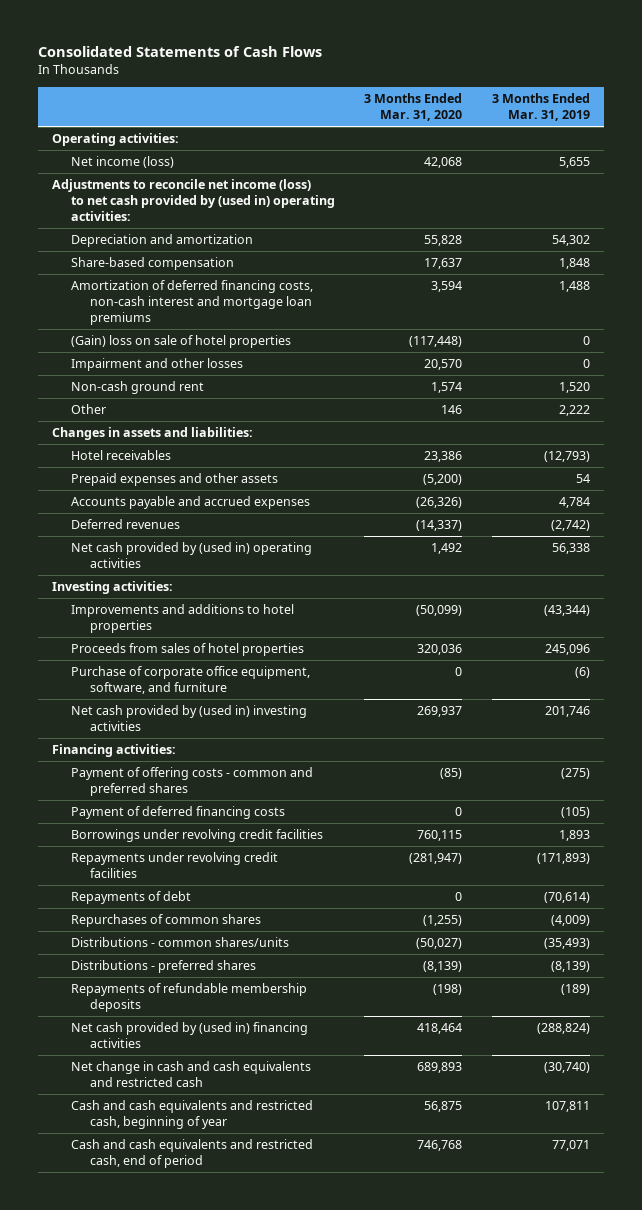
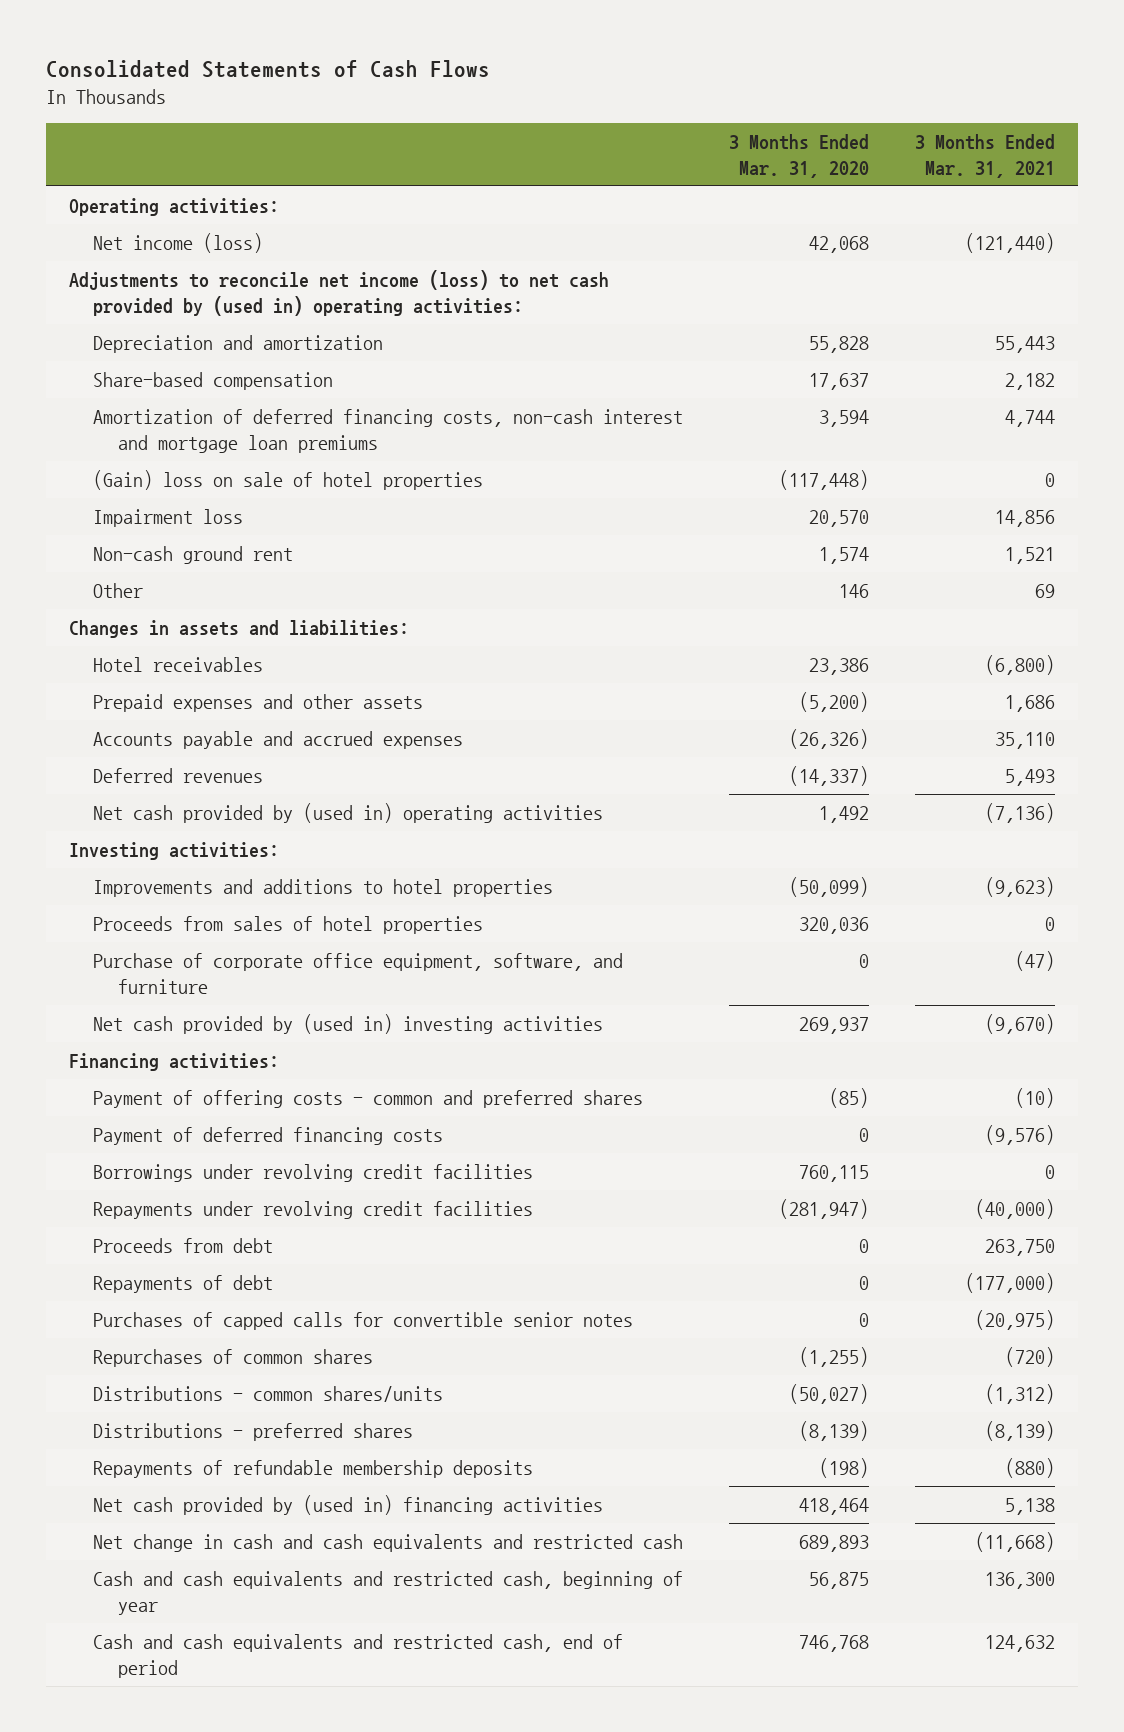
- | 3 Months Ended Mar. 31, 2020 | 3 Months Ended Mar. 31, 2019
+ | 3 Months Ended Mar. 31, 2020 | 3 Months Ended Mar. 31, 2021
- Impairment and other losses | 20,570 | 0
+ Impairment loss | 20,570 | 14,856
+ Proceeds from debt | 0 | 263,750
+ Purchases of capped calls for convertible senior notes | 0 | (20,975)

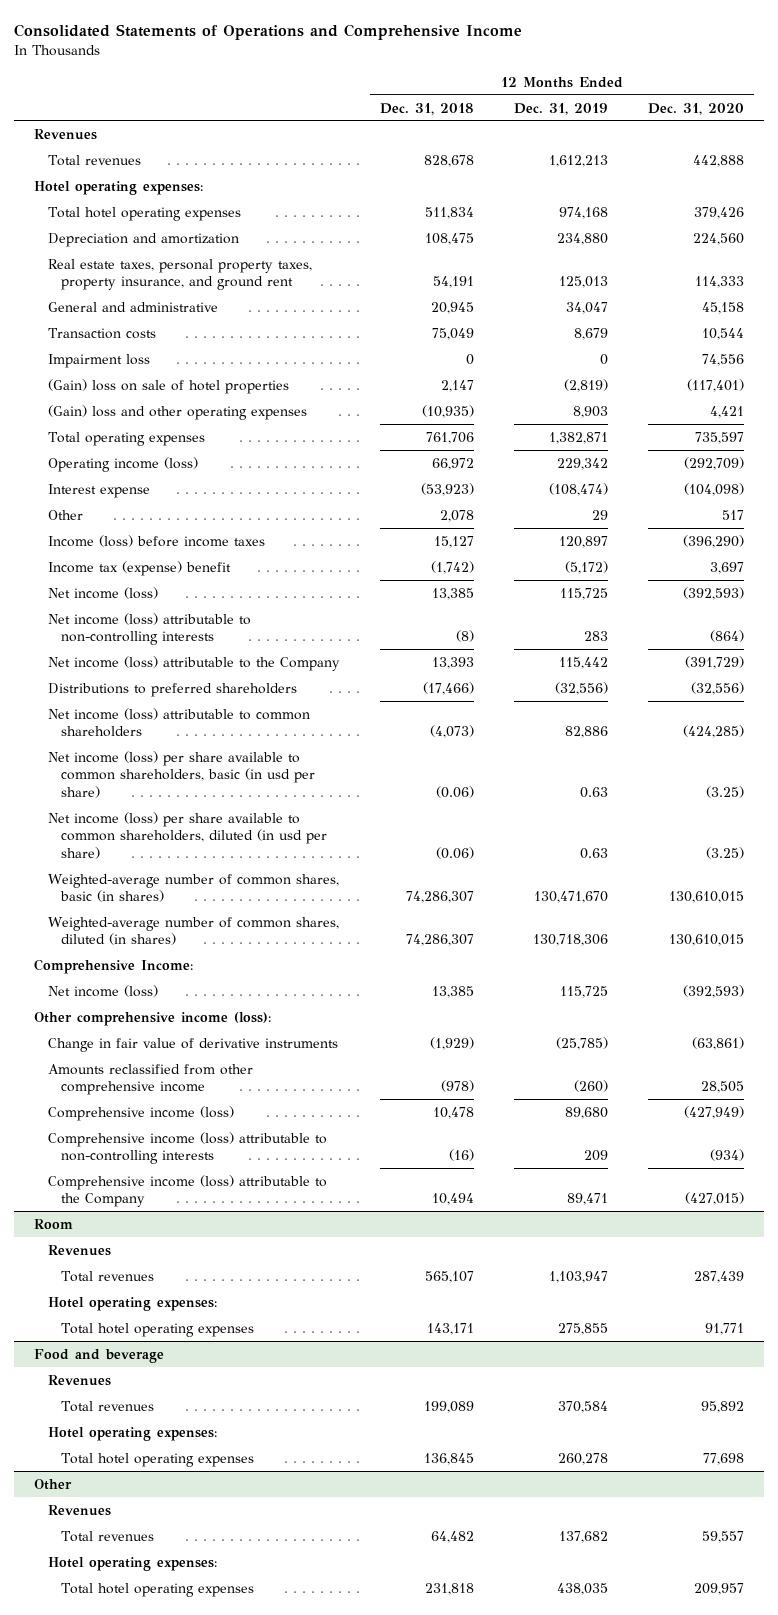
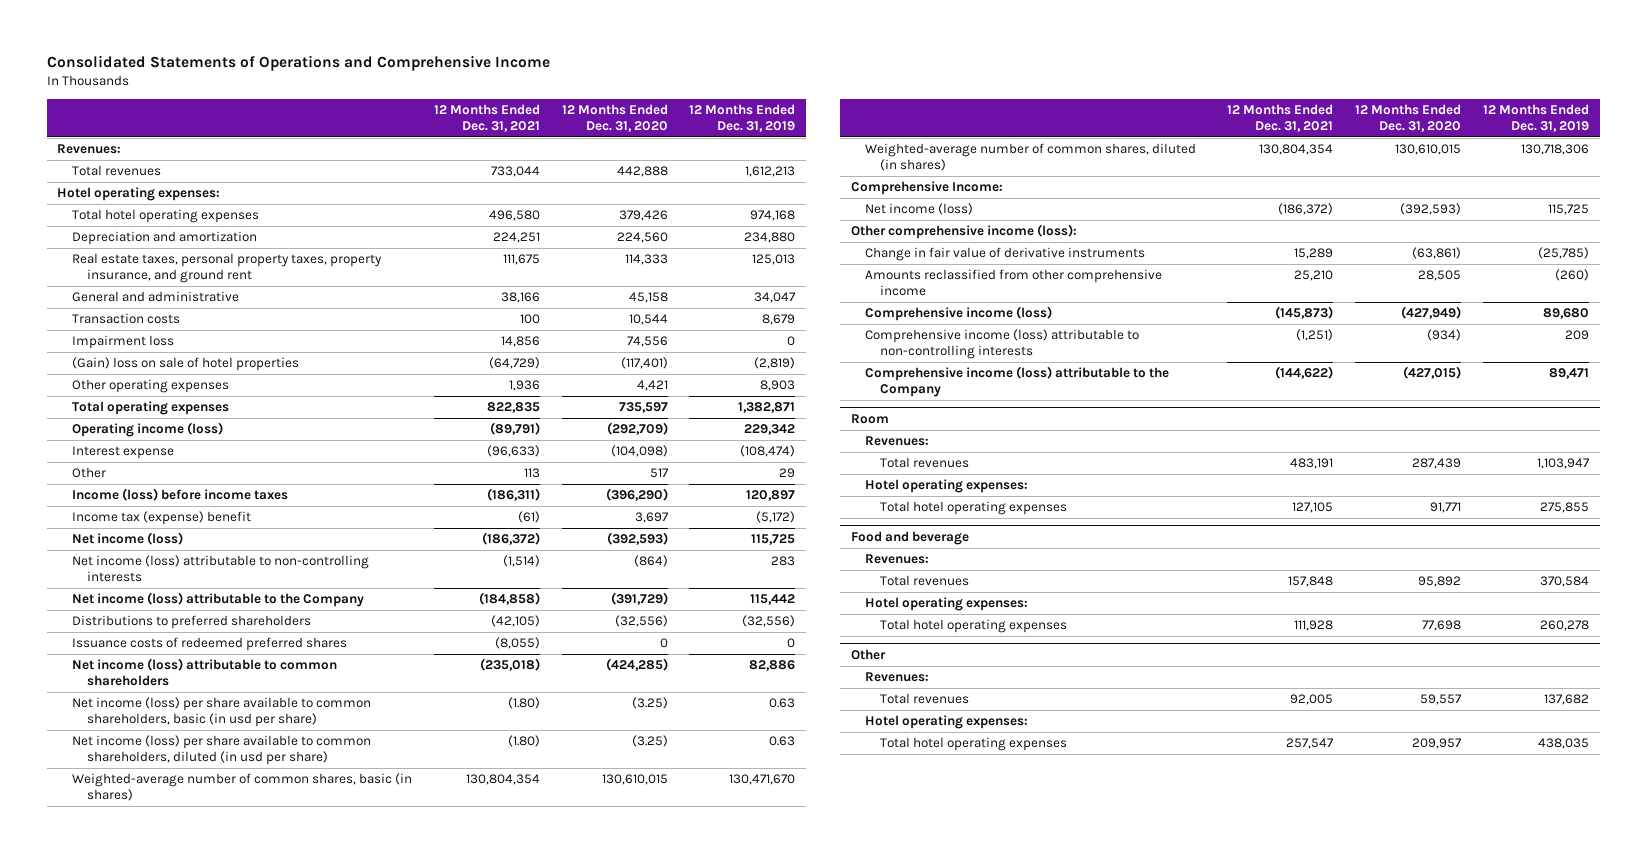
- | 12 Months Ended Dec. 31, 2018 | 12 Months Ended Dec. 31, 2019 | 12 Months Ended Dec. 31, 2020
+ | 12 Months Ended Dec. 31, 2021 | 12 Months Ended Dec. 31, 2020 | 12 Months Ended Dec. 31, 2019
- Revenues
+ Revenues:
- (Gain) loss and other operating expenses | (10,935) | 8,903 | 4,421
+ Other operating expenses | 1,936 | 4,421 | 8,903
+ Issuance costs of redeemed preferred shares | (8,055) | 0 | 0
@ Room
- Revenues
+ Revenues:
@ Food and beverage
- Revenues
+ Revenues:
@ Other
- Revenues
+ Revenues:

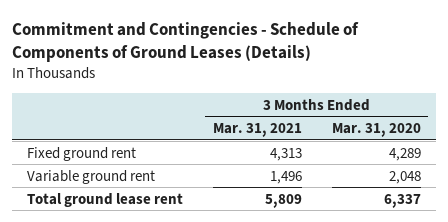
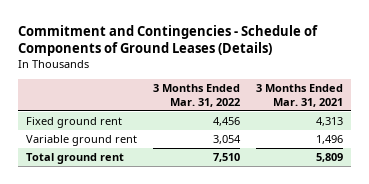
- | 3 Months Ended Mar. 31, 2021 | 3 Months Ended Mar. 31, 2020
+ | 3 Months Ended Mar. 31, 2022 | 3 Months Ended Mar. 31, 2021
- Total ground lease rent | 5,809 | 6,337
+ Total ground rent | 7,510 | 5,809

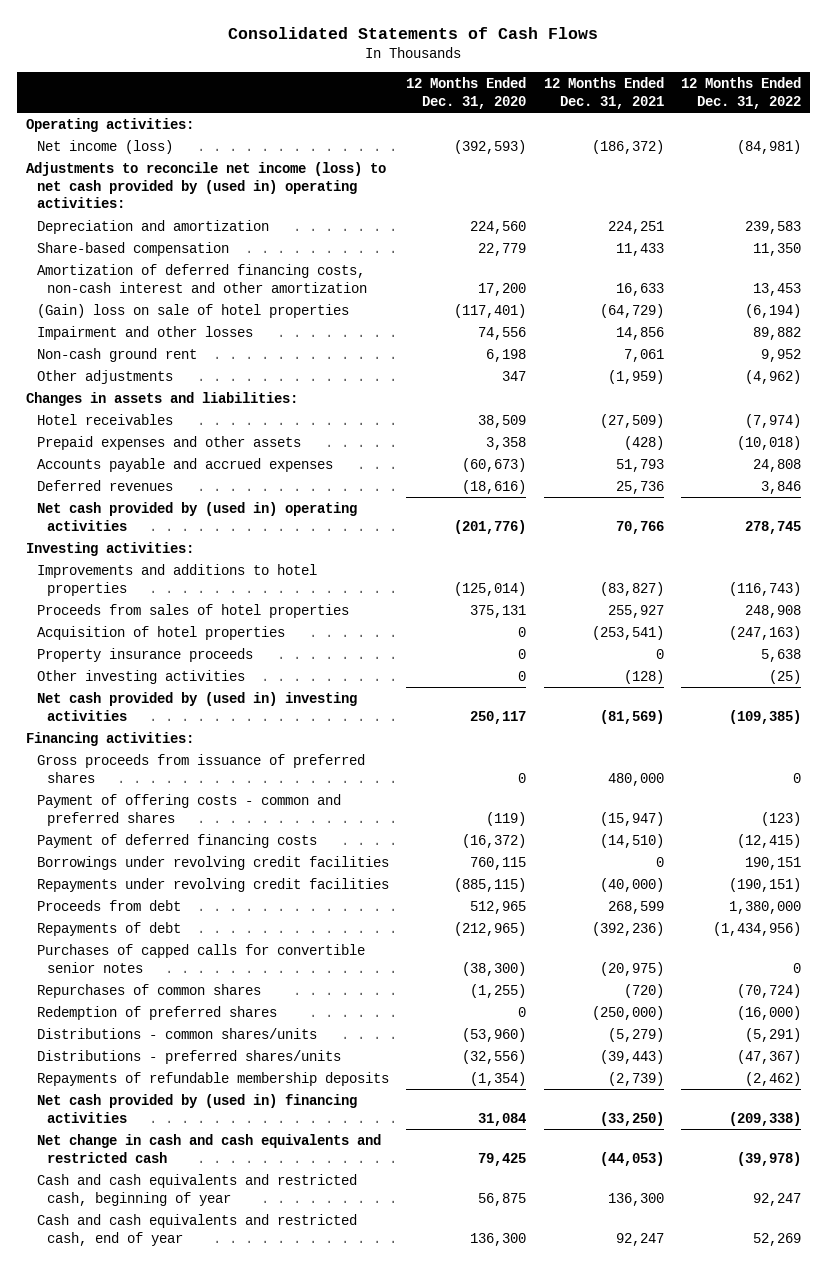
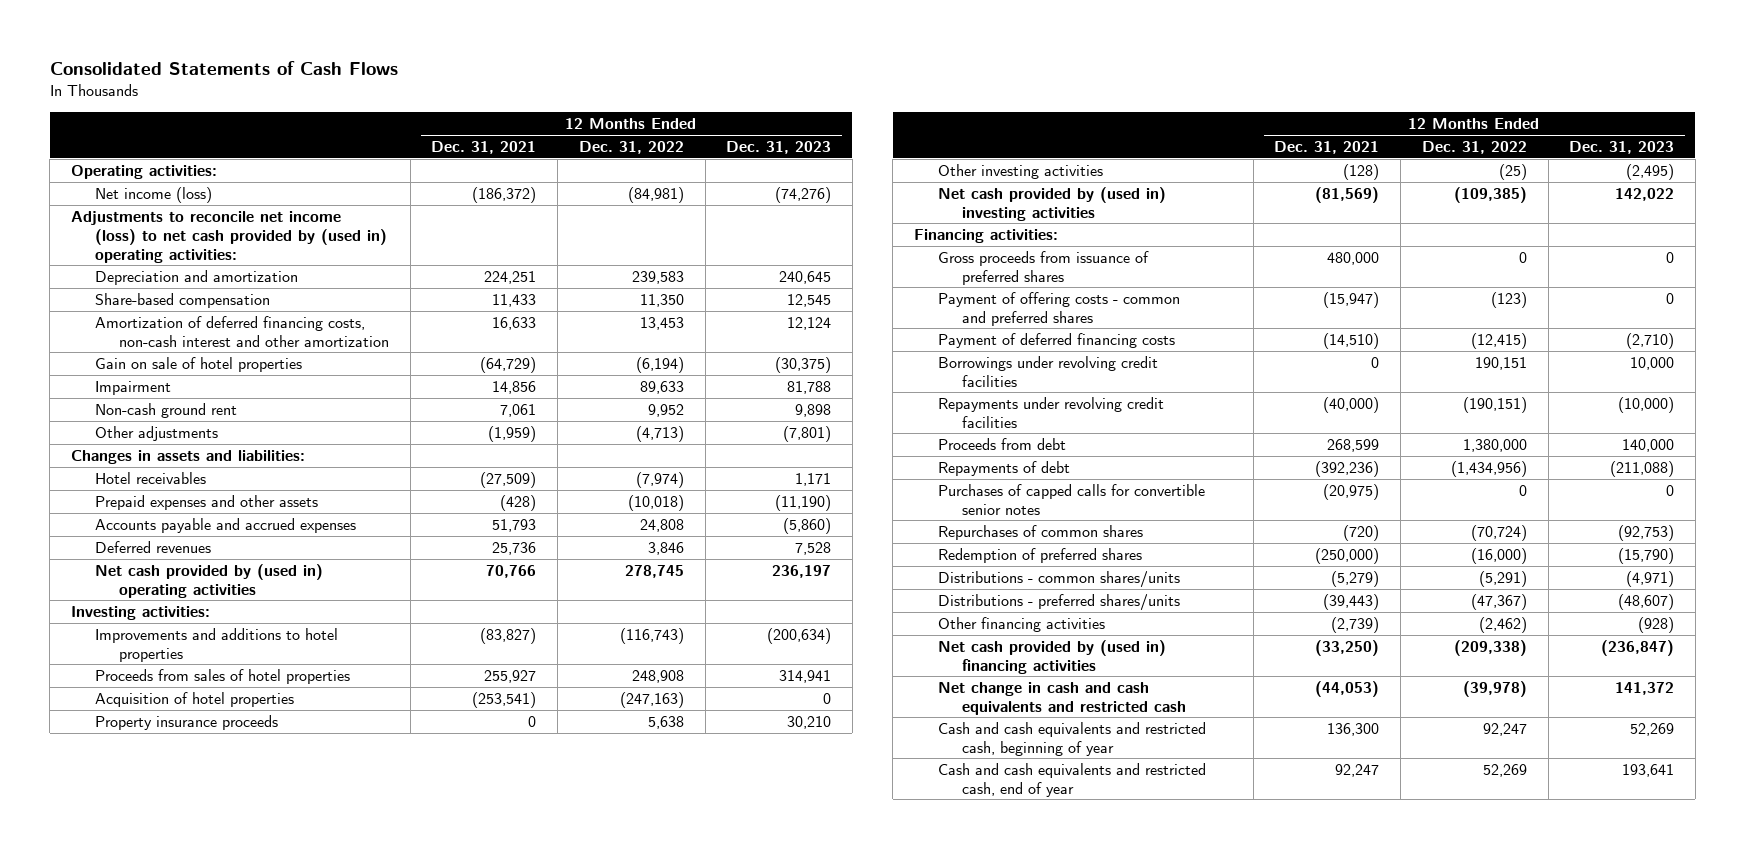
- | 12 Months Ended Dec. 31, 2020 | 12 Months Ended Dec. 31, 2021 | 12 Months Ended Dec. 31, 2022
+ | 12 Months Ended Dec. 31, 2021 | 12 Months Ended Dec. 31, 2022 | 12 Months Ended Dec. 31, 2023
- (Gain) loss on sale of hotel properties | (117,401) | (64,729) | (6,194)
- Impairment and other losses | 74,556 | 14,856 | 89,882
+ Gain on sale of hotel properties | (64,729) | (6,194) | (30,375)
+ Impairment | 14,856 | 89,633 | 81,788
- Other adjustments | 347 | (1,959) | (4,962)
+ Other adjustments | (1,959) | (4,713) | (7,801)
- Repayments of refundable membership deposits | (1,354) | (2,739) | (2,462)
+ Other financing activities | (2,739) | (2,462) | (928)

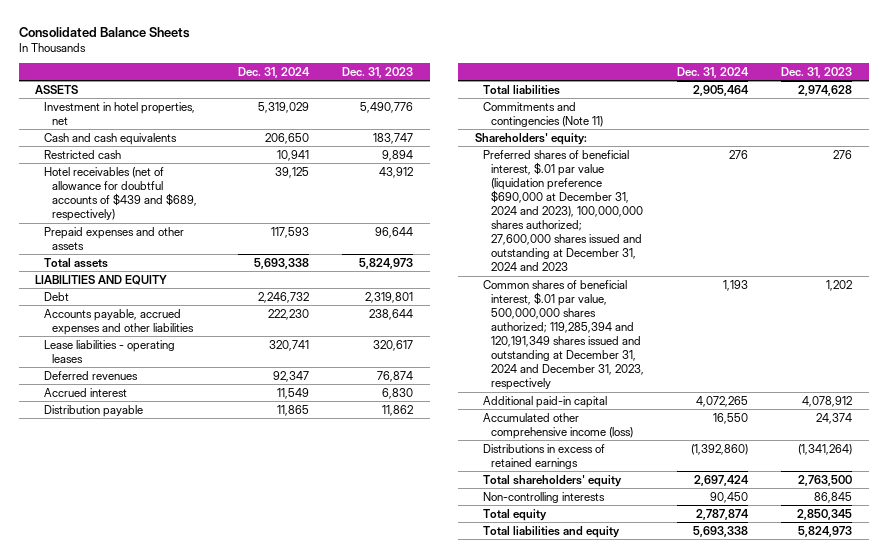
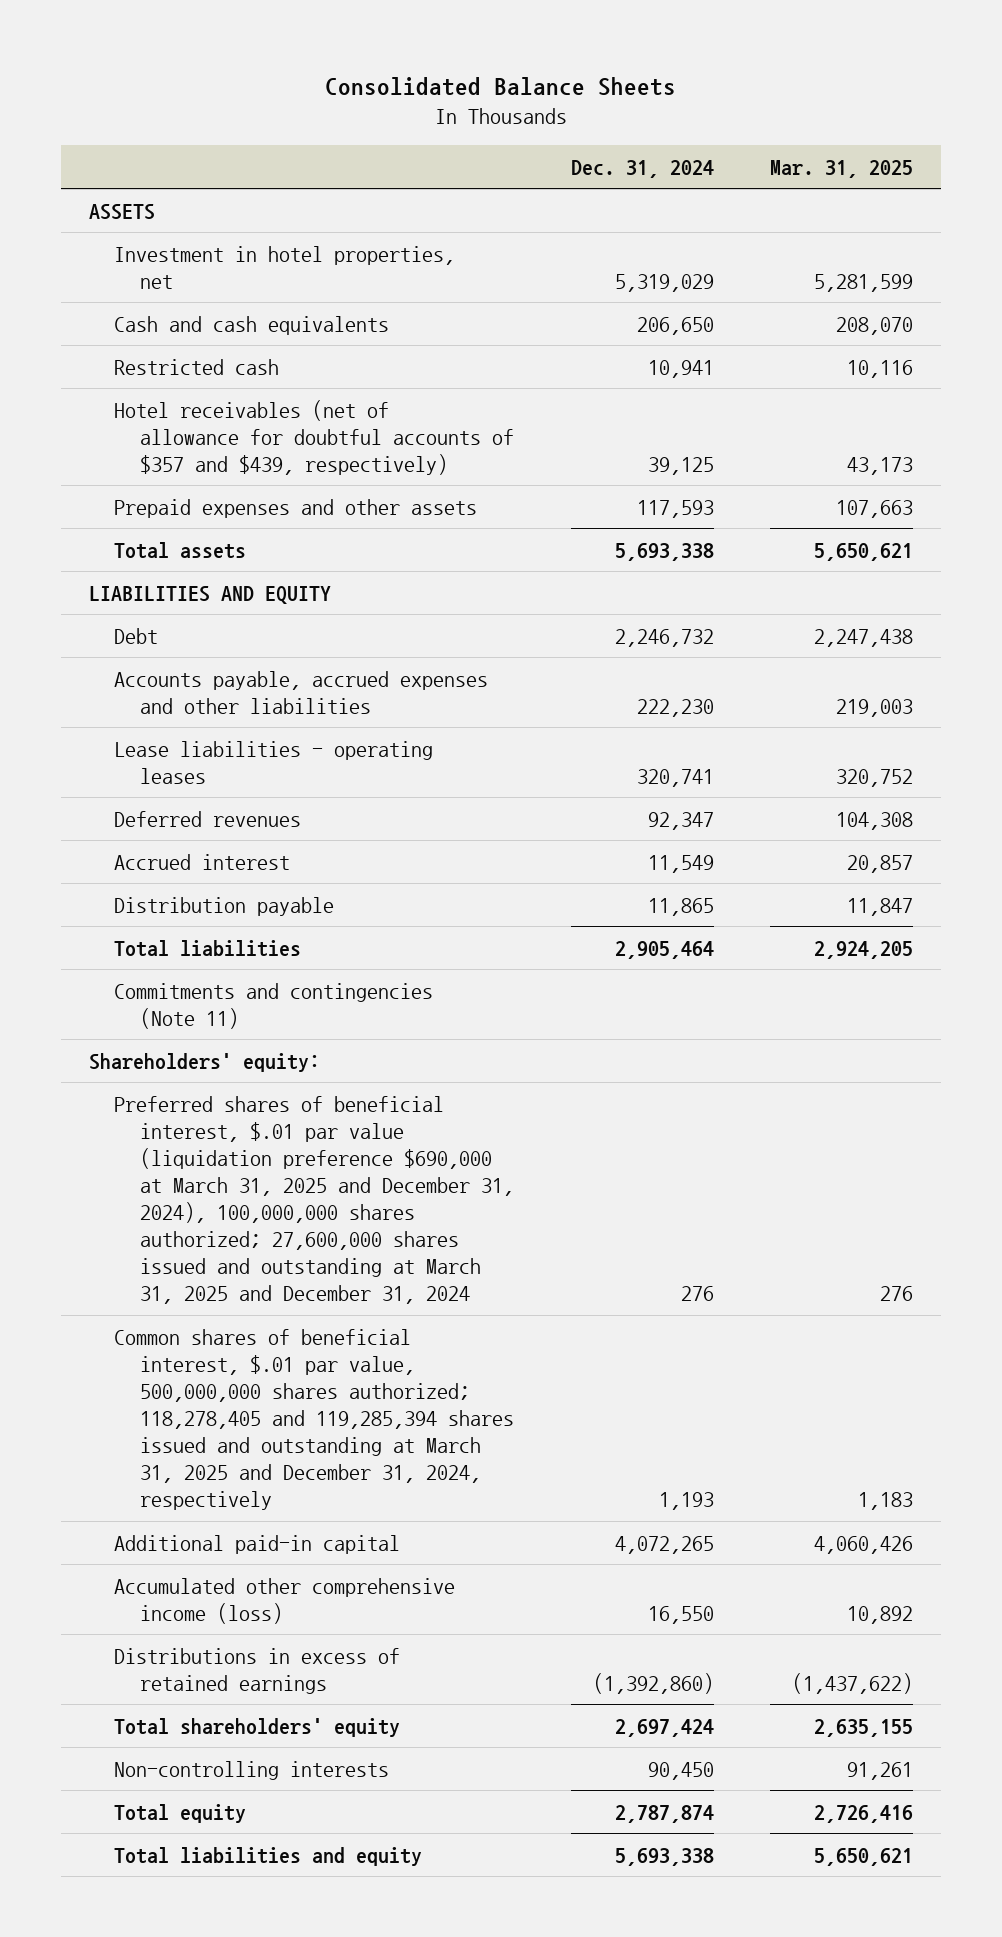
- | Dec. 31, 2024 | Dec. 31, 2023
+ | Dec. 31, 2024 | Mar. 31, 2025
- Hotel receivables (net of allowance for doubtful accounts of $439 and $689, respectively) | 39,125 | 43,912
+ Hotel receivables (net of allowance for doubtful accounts of $357 and $439, respectively) | 39,125 | 43,173
- Preferred shares of beneficial interest, $.01 par value (liquidation preference $690,000 at December 31, 2024 and 2023), 100,000,000 shares authorized; 27,600,000 shares issued and outstanding at December 31, 2024 and 2023 | 276 | 276
- Common shares of beneficial interest, $.01 par value, 500,000,000 shares authorized; 119,285,394 and 120,191,349 shares issued and outstanding at December 31, 2024 and December 31, 2023, respectively | 1,193 | 1,202
+ Preferred shares of beneficial interest, $.01 par value (liquidation preference $690,000 at March 31, 2025 and December 31, 2024), 100,000,000 shares authorized; 27,600,000 shares issued and outstanding at March 31, 2025 and December 31, 2024 | 276 | 276
+ Common shares of beneficial interest, $.01 par value, 500,000,000 shares authorized; 118,278,405 and 119,285,394 shares issued and outstanding at March 31, 2025 and December 31, 2024, respectively | 1,193 | 1,183

